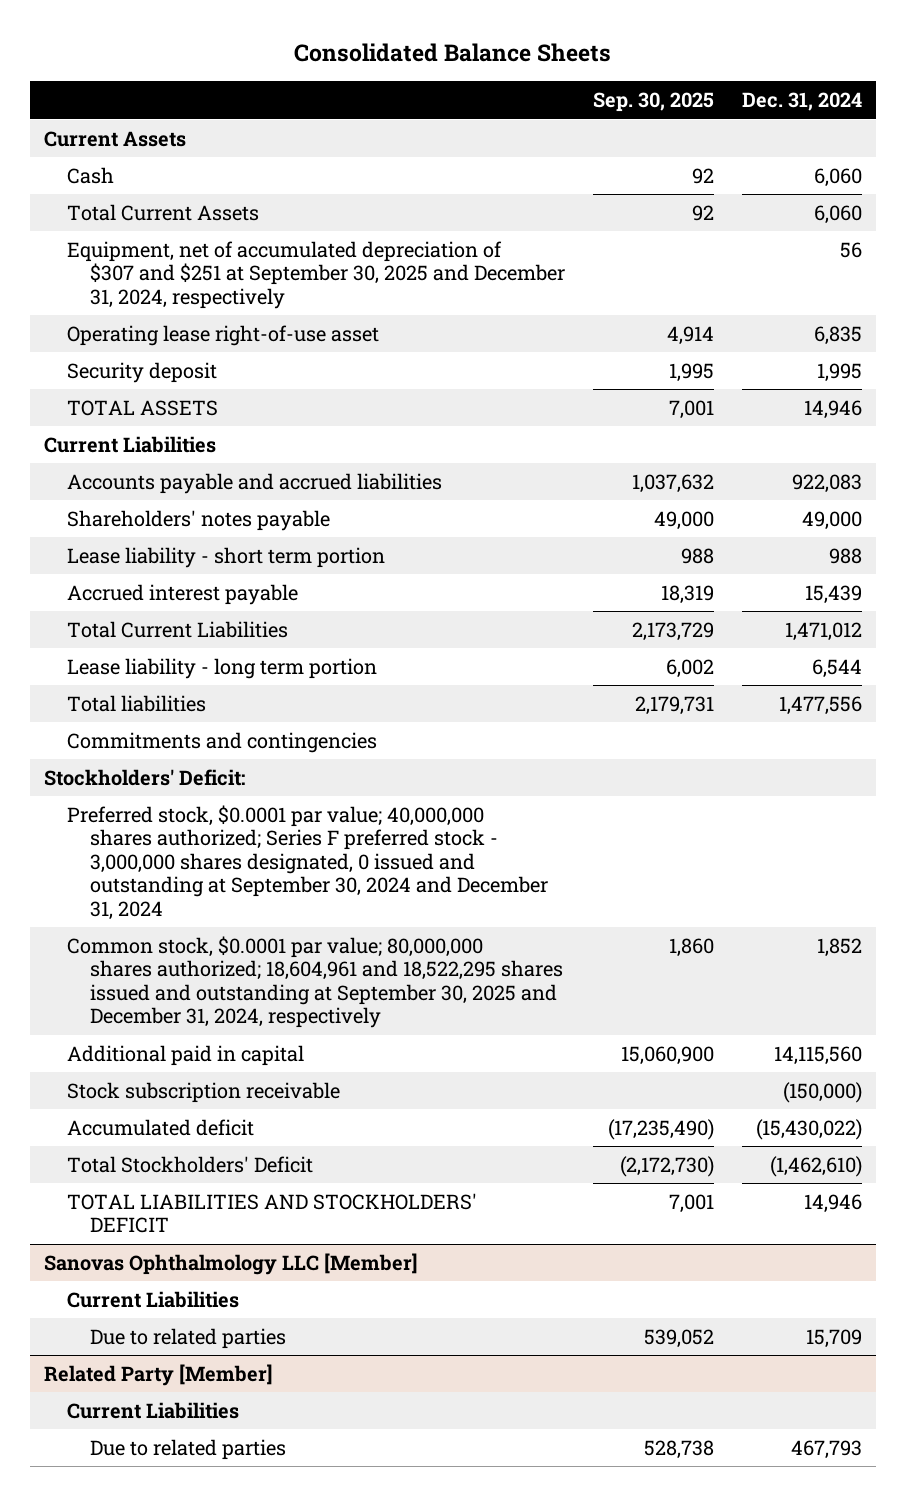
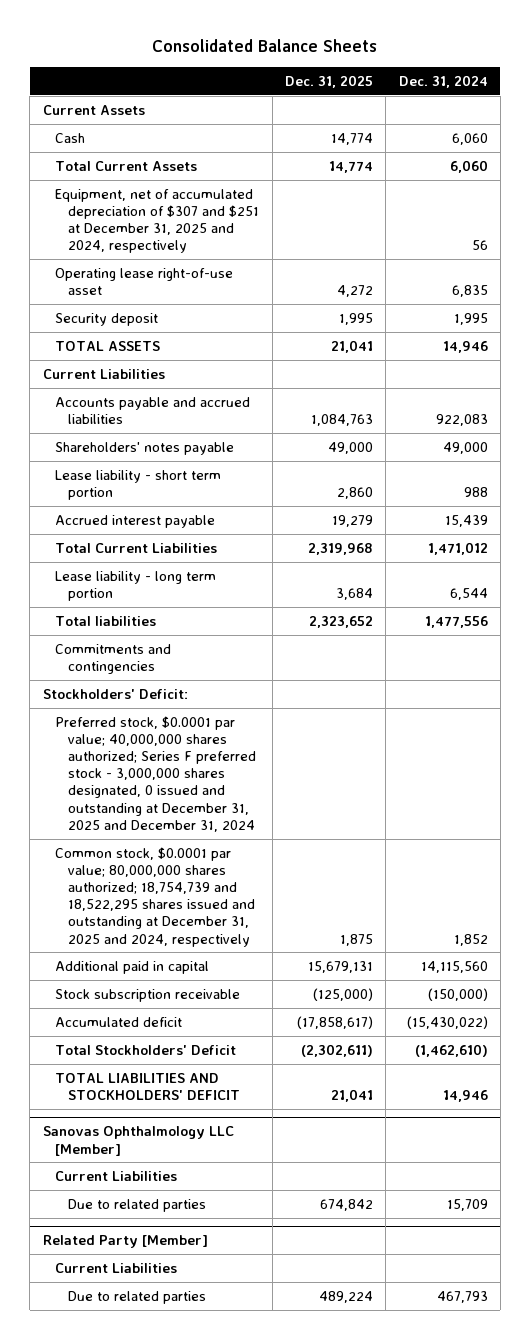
- | Sep. 30, 2025 | Dec. 31, 2024
+ | Dec. 31, 2025 | Dec. 31, 2024
- Equipment, net of accumulated depreciation of $307 and $251 at September 30, 2025 and December 31, 2024, respectively | | 56
+ Equipment, net of accumulated depreciation of $307 and $251 at December 31, 2025 and 2024, respectively | | 56
- Preferred stock, $0.0001 par value; 40,000,000 shares authorized; Series F preferred stock - 3,000,000 shares designated, 0 issued and outstanding at September 30, 2024 and December 31, 2024
- Common stock, $0.0001 par value; 80,000,000 shares authorized; 18,604,961 and 18,522,295 shares issued and outstanding at September 30, 2025 and December 31, 2024, respectively | 1,860 | 1,852
+ Preferred stock, $0.0001 par value; 40,000,000 shares authorized; Series F preferred stock - 3,000,000 shares designated, 0 issued and outstanding at December 31, 2025 and December 31, 2024
+ Common stock, $0.0001 par value; 80,000,000 shares authorized; 18,754,739 and 18,522,295 shares issued and outstanding at December 31, 2025 and 2024, respectively | 1,875 | 1,852

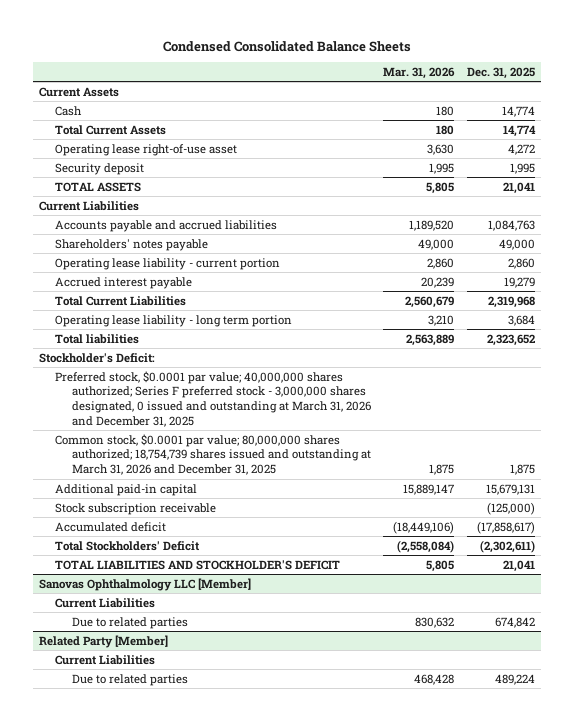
- Consolidated Balance Sheets
+ Condensed Consolidated Balance Sheets
- | Dec. 31, 2025 | Dec. 31, 2024
+ | Mar. 31, 2026 | Dec. 31, 2025
- Equipment, net of accumulated depreciation of $307 and $251 at December 31, 2025 and 2024, respectively | | 56
- Lease liability - short term portion | 2,860 | 988
+ Operating lease liability - current portion | 2,860 | 2,860
- Lease liability - long term portion | 3,684 | 6,544
+ Operating lease liability - long term portion | 3,210 | 3,684
- Commitments and contingencies
- Stockholders' Deficit:
- Preferred stock, $0.0001 par value; 40,000,000 shares authorized; Series F preferred stock - 3,000,000 shares designated, 0 issued and outstanding at December 31, 2025 and December 31, 2024
- Common stock, $0.0001 par value; 80,000,000 shares authorized; 18,754,739 and 18,522,295 shares issued and outstanding at December 31, 2025 and 2024, respectively | 1,875 | 1,852
- Additional paid in capital | 15,679,131 | 14,115,560
+ Stockholder's Deficit:
+ Preferred stock, $0.0001 par value; 40,000,000 shares authorized; Series F preferred stock - 3,000,000 shares designated, 0 issued and outstanding at March 31, 2026 and December 31, 2025
+ Common stock, $0.0001 par value; 80,000,000 shares authorized; 18,754,739 shares issued and outstanding at March 31, 2026 and December 31, 2025 | 1,875 | 1,875
+ Additional paid-in capital | 15,889,147 | 15,679,131
- TOTAL LIABILITIES AND STOCKHOLDERS' DEFICIT | 21,041 | 14,946
+ TOTAL LIABILITIES AND STOCKHOLDER'S DEFICIT | 5,805 | 21,041

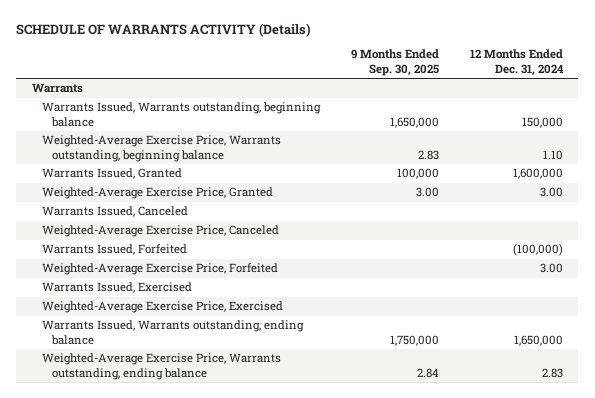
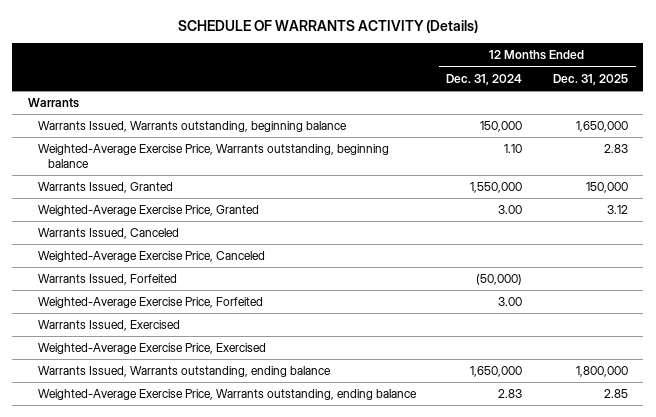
- | 9 Months Ended Sep. 30, 2025 | 12 Months Ended Dec. 31, 2024
+ | 12 Months Ended Dec. 31, 2024 | 12 Months Ended Dec. 31, 2025
- Warrants Issued, Granted | 100,000 | 1,600,000
+ Warrants Issued, Granted | 1,550,000 | 150,000
- Warrants Issued, Forfeited | | (100,000)
+ Warrants Issued, Forfeited | (50,000) |

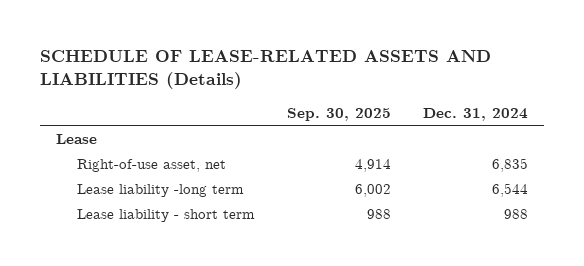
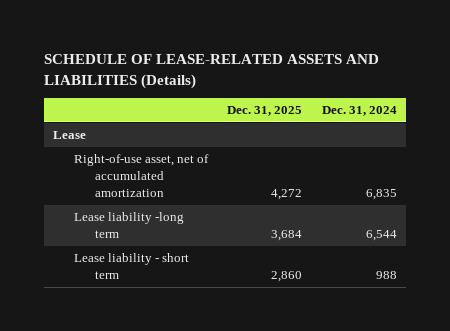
- | Sep. 30, 2025 | Dec. 31, 2024
+ | Dec. 31, 2025 | Dec. 31, 2024
- Right-of-use asset, net | 4,914 | 6,835
+ Right-of-use asset, net of accumulated amortization | 4,272 | 6,835

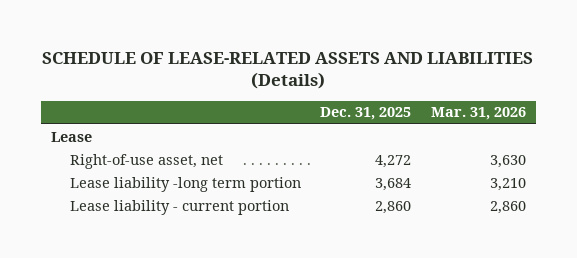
- | Dec. 31, 2025 | Dec. 31, 2024
+ | Dec. 31, 2025 | Mar. 31, 2026
- Right-of-use asset, net of accumulated amortization | 4,272 | 6,835
- Lease liability -long term | 3,684 | 6,544
- Lease liability - short term | 2,860 | 988
+ Right-of-use asset, net | 4,272 | 3,630
+ Lease liability -long term portion | 3,684 | 3,210
+ Lease liability - current portion | 2,860 | 2,860

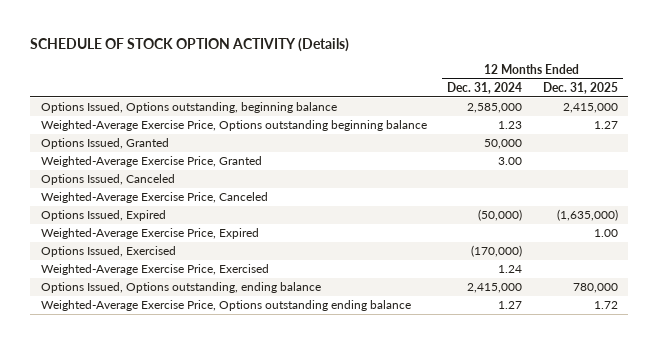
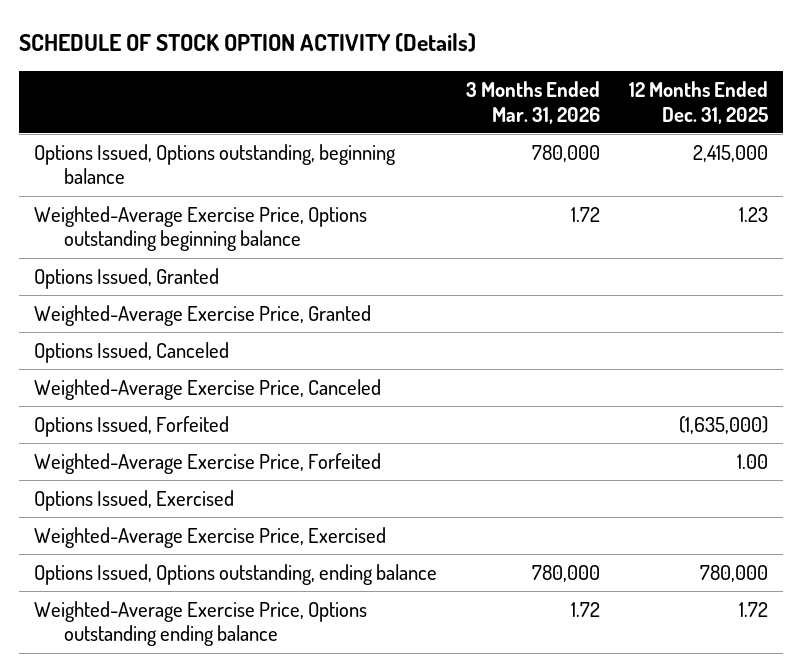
- | 12 Months Ended Dec. 31, 2024 | 12 Months Ended Dec. 31, 2025
+ | 3 Months Ended Mar. 31, 2026 | 12 Months Ended Dec. 31, 2025
- Weighted-Average Exercise Price, Options outstanding beginning balance | 1.23 | 1.27
+ Weighted-Average Exercise Price, Options outstanding beginning balance | 1.72 | 1.23
- Options Issued, Expired | (50,000) | (1,635,000)
- Weighted-Average Exercise Price, Expired | | 1.00
+ Options Issued, Forfeited | | (1,635,000)
+ Weighted-Average Exercise Price, Forfeited | | 1.00

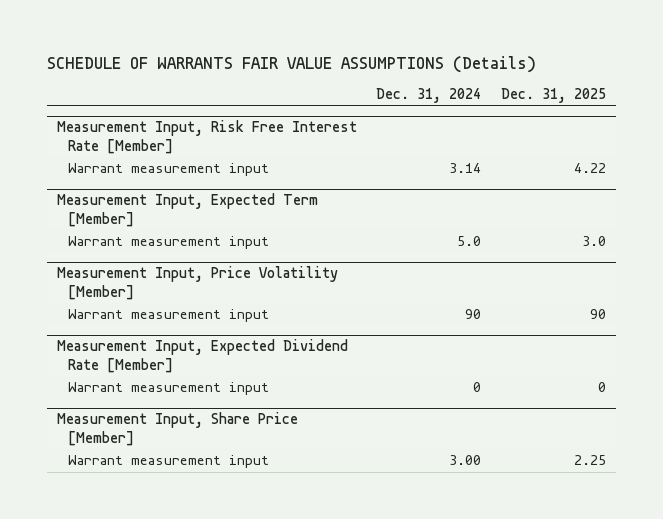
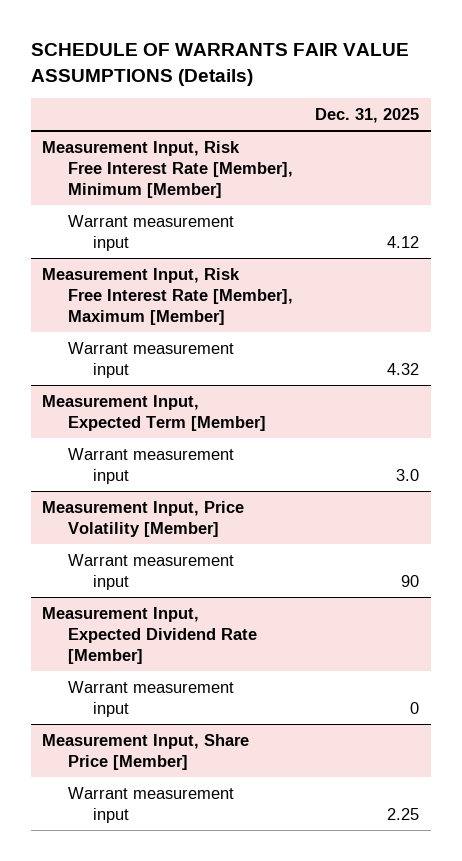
- | Dec. 31, 2024 | Dec. 31, 2025
+ | Dec. 31, 2025
- Measurement Input, Risk Free Interest Rate [Member]
- Warrant measurement input | 3.14 | 4.22
+ Measurement Input, Risk Free Interest Rate [Member], Minimum [Member]
+ Warrant measurement input | 4.12
+ Measurement Input, Risk Free Interest Rate [Member], Maximum [Member]
+ Warrant measurement input | 4.32

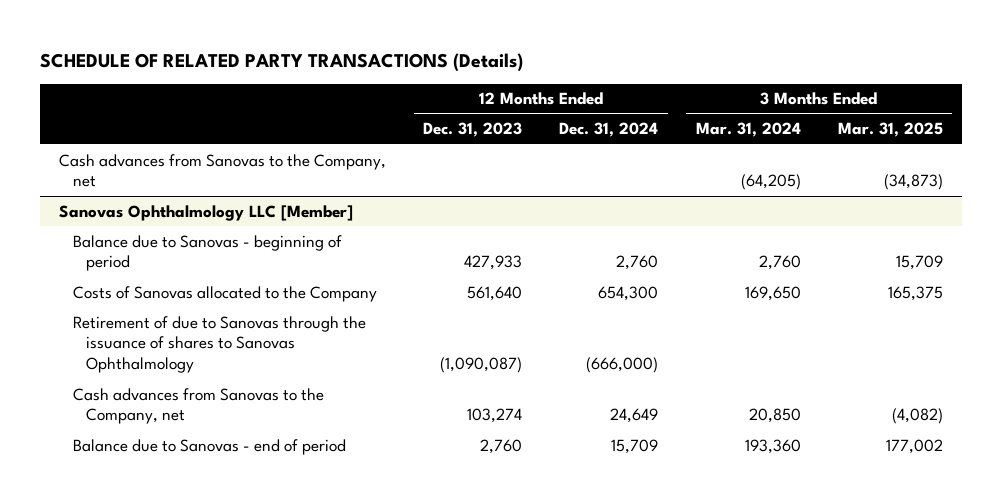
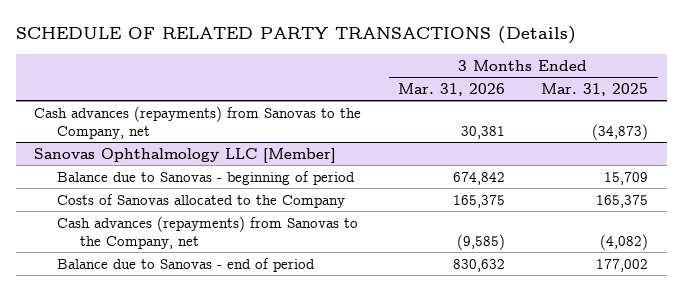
- | 12 Months Ended Dec. 31, 2023 | 12 Months Ended Dec. 31, 2024 | 3 Months Ended Mar. 31, 2024 | 3 Months Ended Mar. 31, 2025
+ | 3 Months Ended Mar. 31, 2026 | 3 Months Ended Mar. 31, 2025
- Cash advances from Sanovas to the Company, net | | | (64,205) | (34,873)
+ Cash advances (repayments) from Sanovas to the Company, net | 30,381 | (34,873)
@ Sanovas Ophthalmology LLC [Member]
- Retirement of due to Sanovas through the issuance of shares to Sanovas Ophthalmology | (1,090,087) | (666,000) | |
- Cash advances from Sanovas to the Company, net | 103,274 | 24,649 | 20,850 | (4,082)
+ Cash advances (repayments) from Sanovas to the Company, net | (9,585) | (4,082)

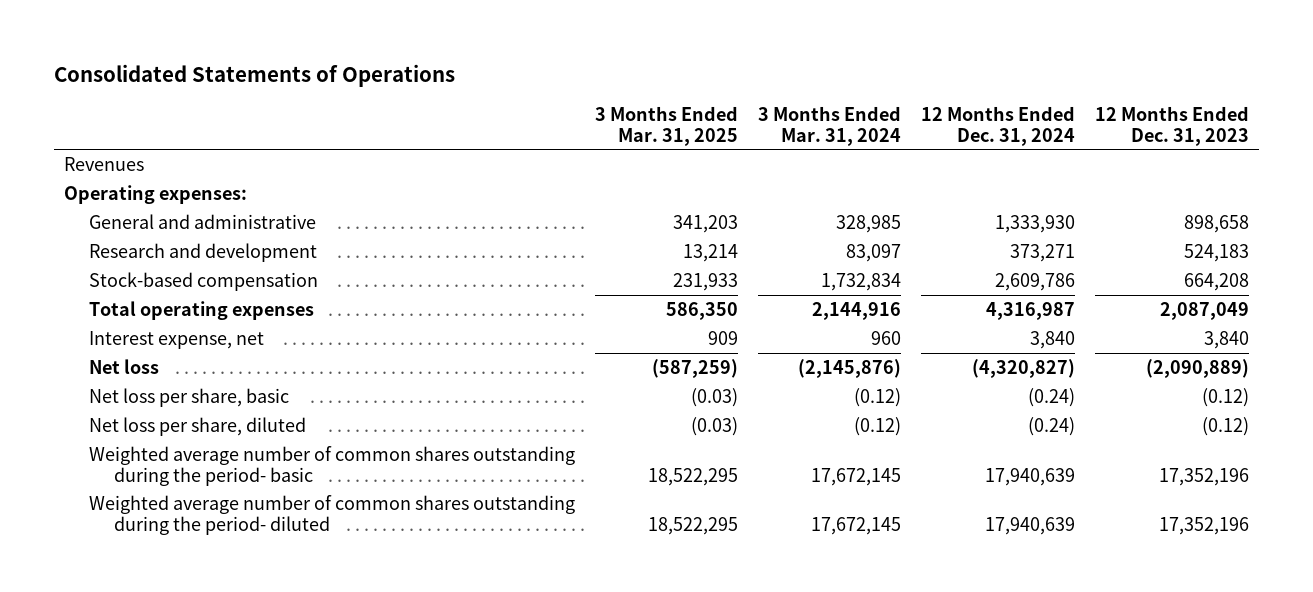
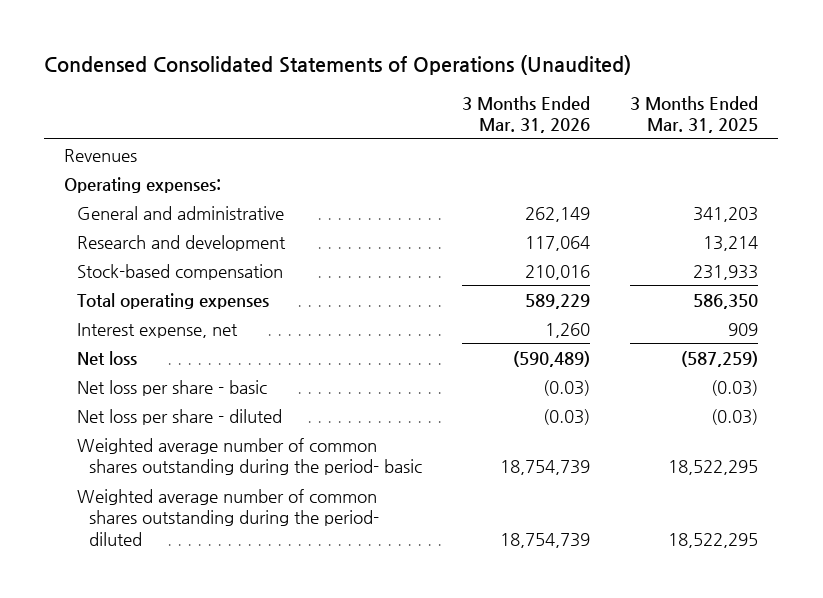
- Consolidated Statements of Operations
+ Condensed Consolidated Statements of Operations (Unaudited)
- | 3 Months Ended Mar. 31, 2025 | 3 Months Ended Mar. 31, 2024 | 12 Months Ended Dec. 31, 2024 | 12 Months Ended Dec. 31, 2023
+ | 3 Months Ended Mar. 31, 2026 | 3 Months Ended Mar. 31, 2025
- Net loss per share, basic | (0.03) | (0.12) | (0.24) | (0.12)
- Net loss per share, diluted | (0.03) | (0.12) | (0.24) | (0.12)
+ Net loss per share - basic | (0.03) | (0.03)
+ Net loss per share - diluted | (0.03) | (0.03)

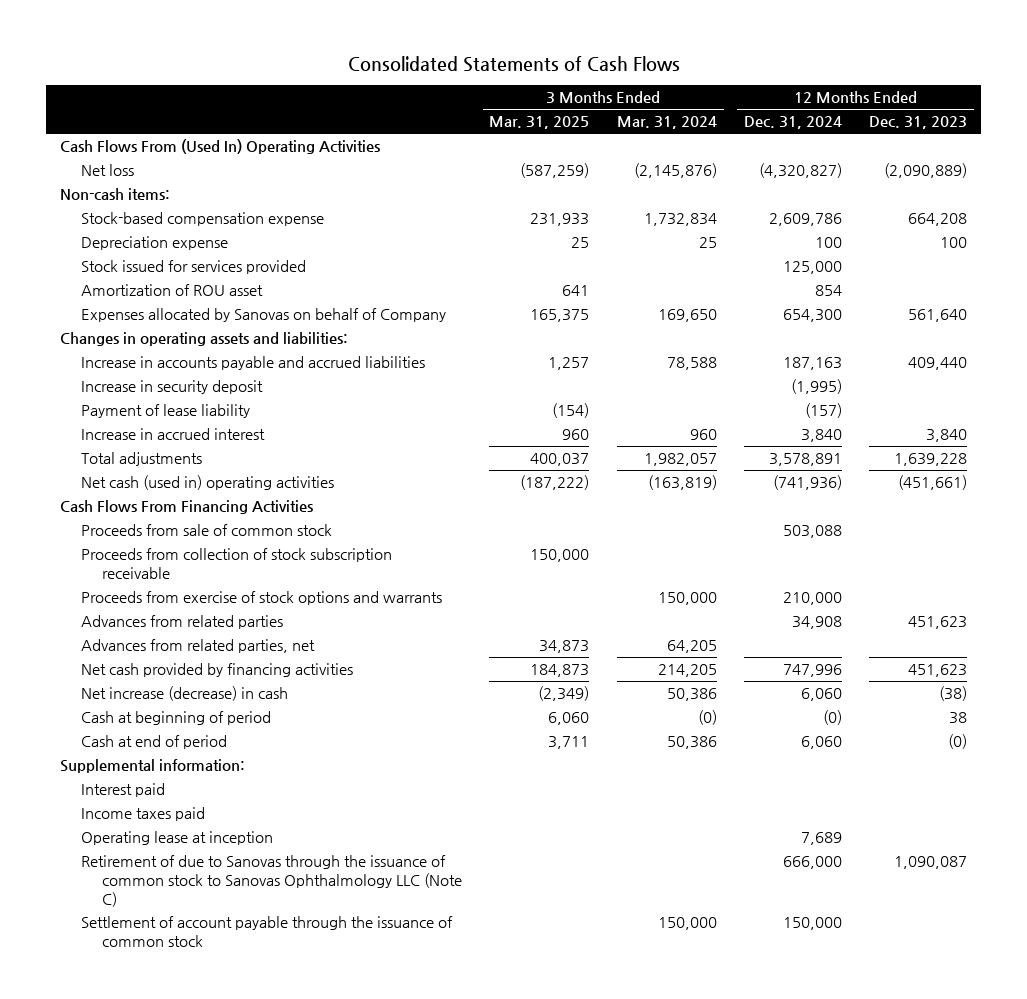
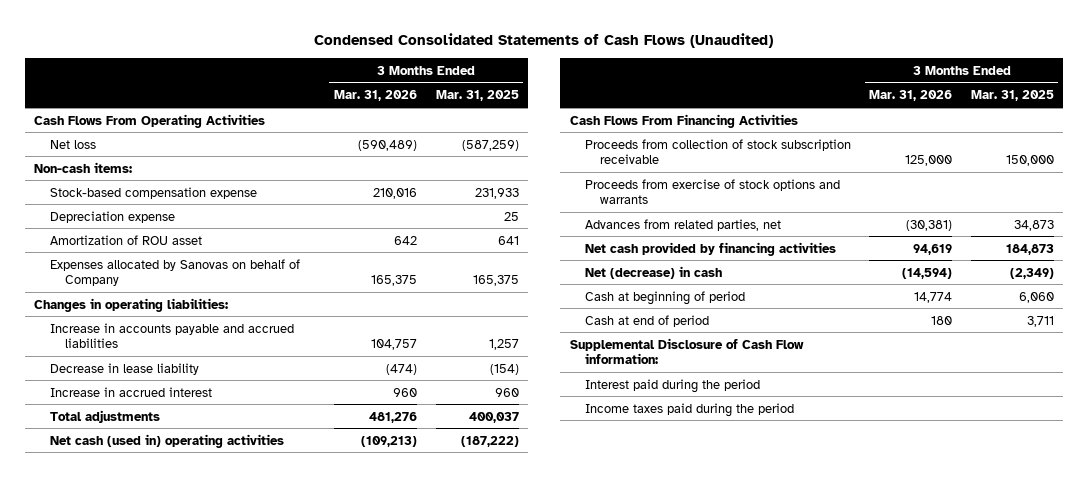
- Consolidated Statements of Cash Flows
+ Condensed Consolidated Statements of Cash Flows (Unaudited)
- | 3 Months Ended Mar. 31, 2025 | 3 Months Ended Mar. 31, 2024 | 12 Months Ended Dec. 31, 2024 | 12 Months Ended Dec. 31, 2023
+ | 3 Months Ended Mar. 31, 2026 | 3 Months Ended Mar. 31, 2025
- Cash Flows From (Used In) Operating Activities
+ Cash Flows From Operating Activities
- Stock issued for services provided | | | 125,000 |
- Changes in operating assets and liabilities:
+ Changes in operating liabilities:
- Increase in security deposit | | | (1,995) |
- Payment of lease liability | (154) | | (157) |
+ Decrease in lease liability | (474) | (154)
- Proceeds from sale of common stock | | | 503,088 |
- Advances from related parties | | | 34,908 | 451,623
- Net increase (decrease) in cash | (2,349) | 50,386 | 6,060 | (38)
+ Net (decrease) in cash | (14,594) | (2,349)
- Supplemental information:
- Interest paid
- Income taxes paid
- Operating lease at inception | | | 7,689 |
- Retirement of due to Sanovas through the issuance of common stock to Sanovas Ophthalmology LLC (Note C) | | | 666,000 | 1,090,087
- Settlement of account payable through the issuance of common stock | | 150,000 | 150,000 |
+ Supplemental Disclosure of Cash Flow information:
+ Interest paid during the period
+ Income taxes paid during the period

